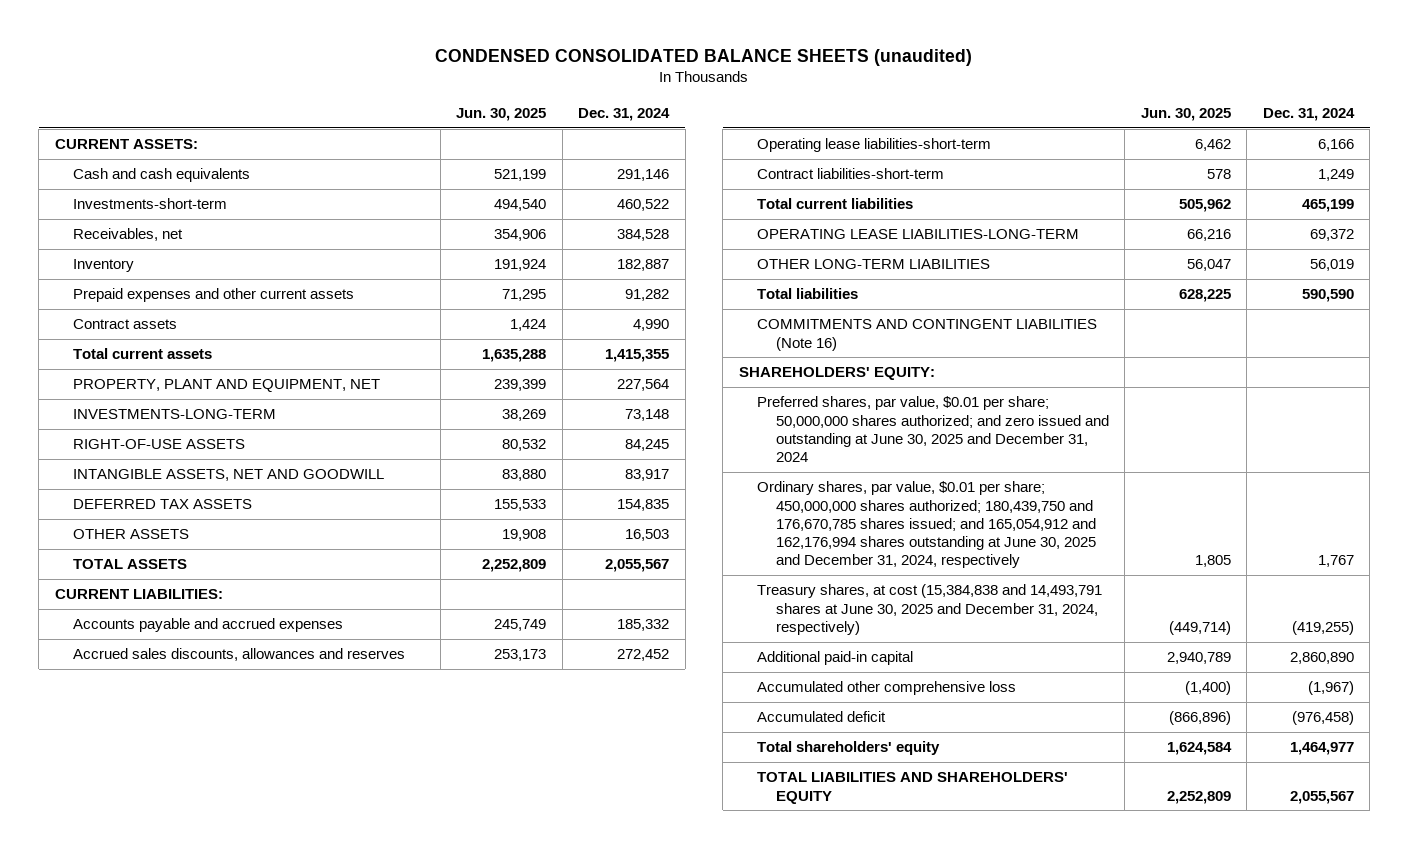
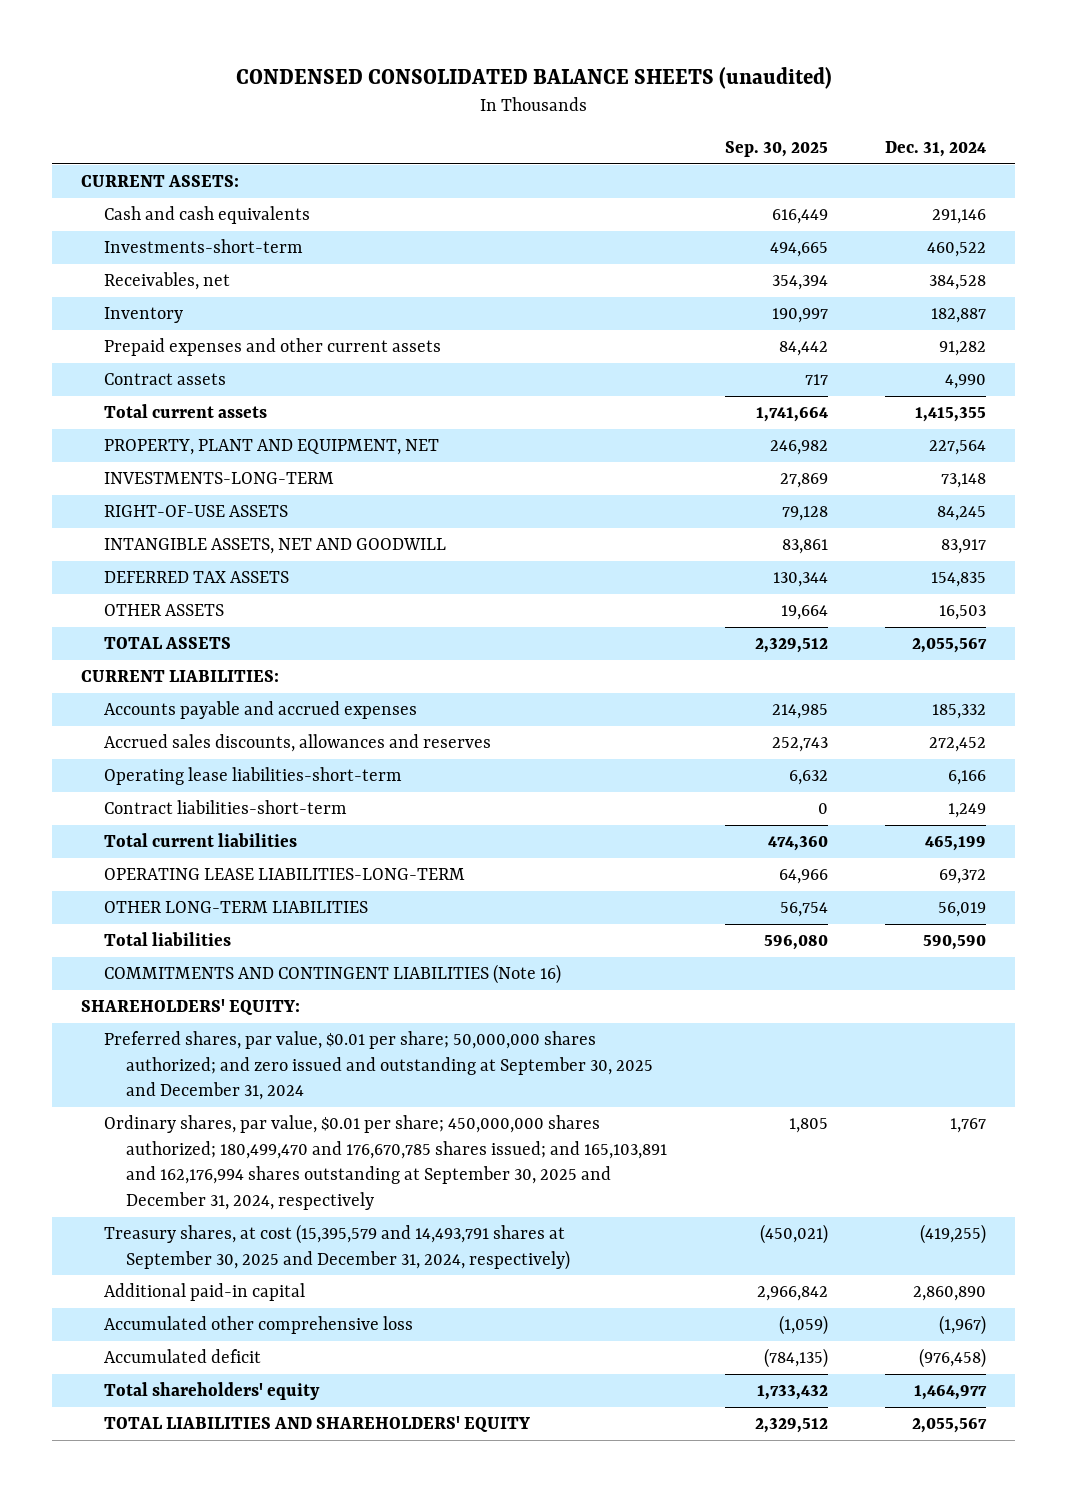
- | Jun. 30, 2025 | Dec. 31, 2024
+ | Sep. 30, 2025 | Dec. 31, 2024
- Preferred shares, par value, $0.01 per share; 50,000,000 shares authorized; and zero issued and outstanding at June 30, 2025 and December 31, 2024
- Ordinary shares, par value, $0.01 per share; 450,000,000 shares authorized; 180,439,750 and 176,670,785 shares issued; and 165,054,912 and 162,176,994 shares outstanding at June 30, 2025 and December 31, 2024, respectively | 1,805 | 1,767
- Treasury shares, at cost (15,384,838 and 14,493,791 shares at June 30, 2025 and December 31, 2024, respectively) | (449,714) | (419,255)
+ Preferred shares, par value, $0.01 per share; 50,000,000 shares authorized; and zero issued and outstanding at September 30, 2025 and December 31, 2024
+ Ordinary shares, par value, $0.01 per share; 450,000,000 shares authorized; 180,499,470 and 176,670,785 shares issued; and 165,103,891 and 162,176,994 shares outstanding at September 30, 2025 and December 31, 2024, respectively | 1,805 | 1,767
+ Treasury shares, at cost (15,395,579 and 14,493,791 shares at September 30, 2025 and December 31, 2024, respectively) | (450,021) | (419,255)

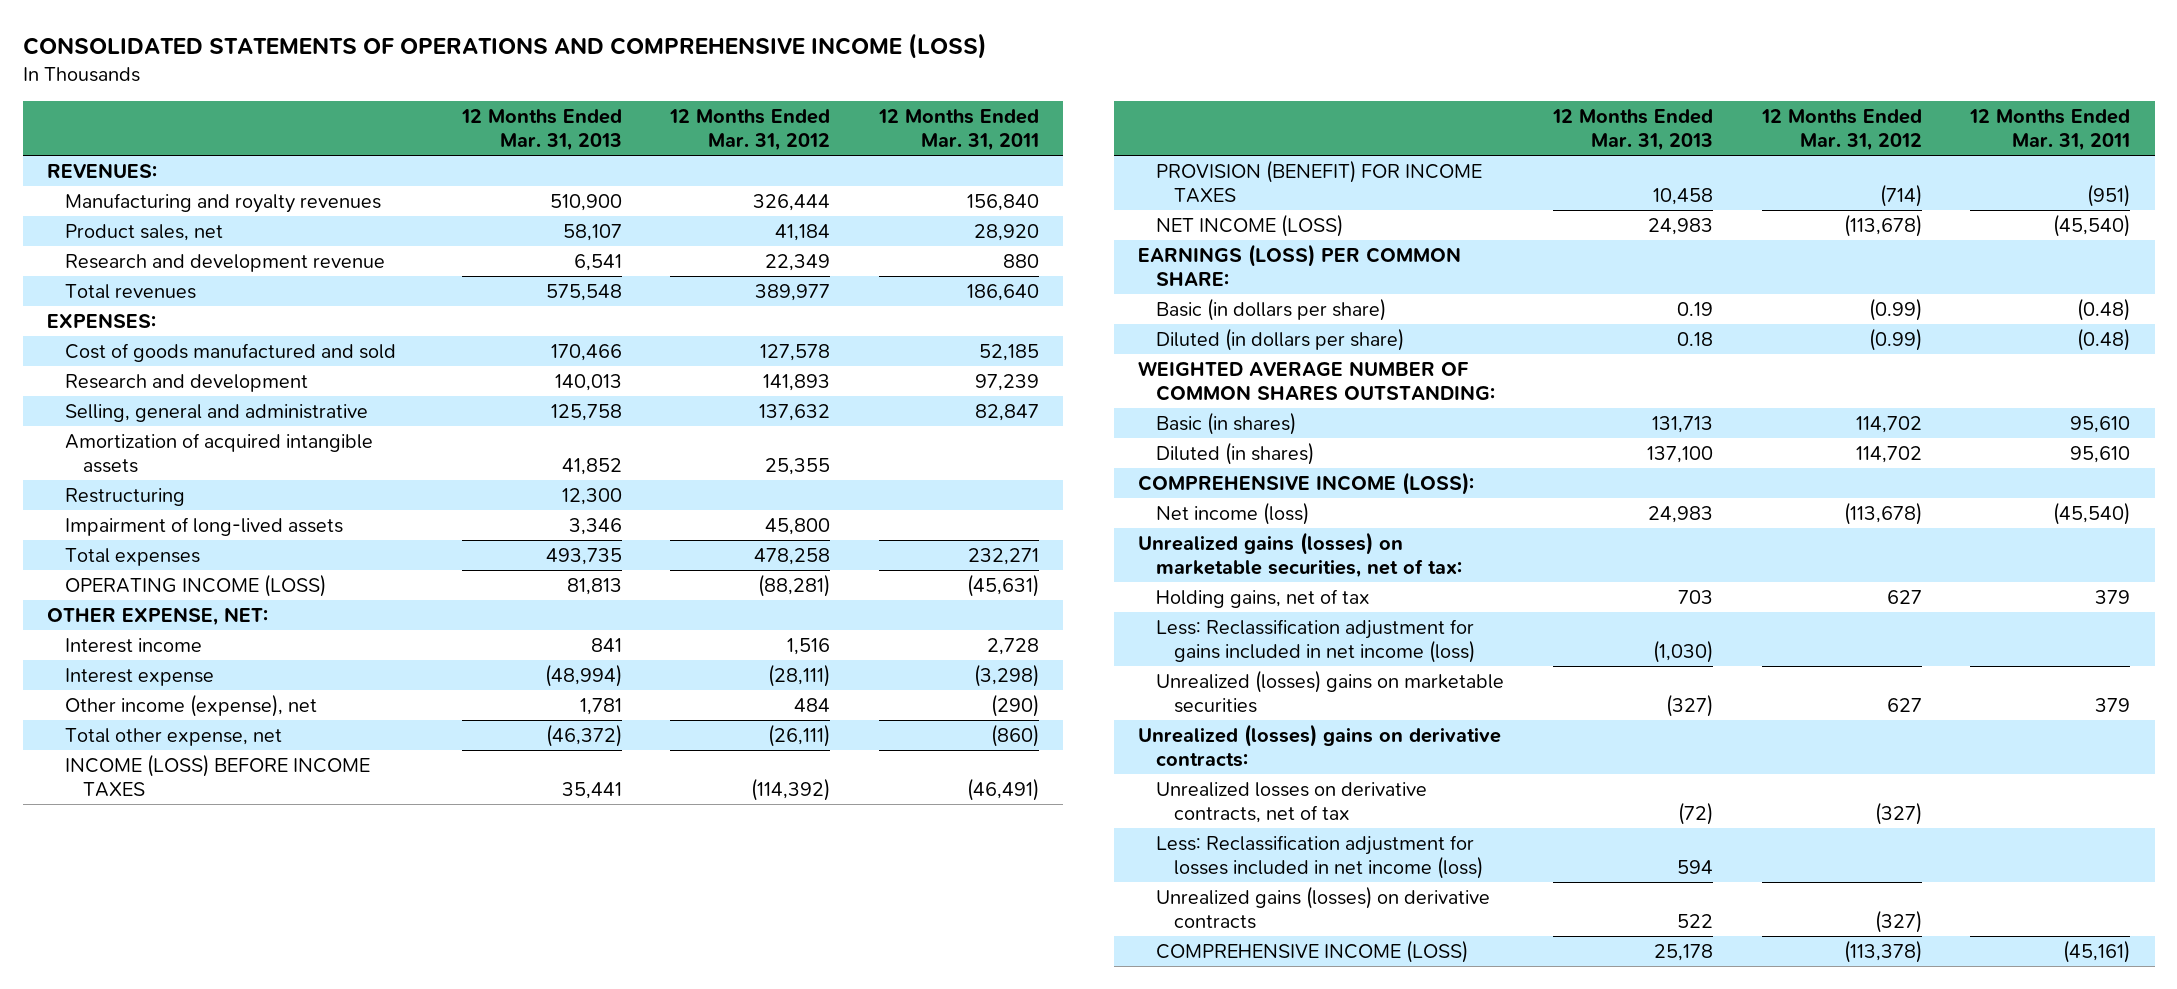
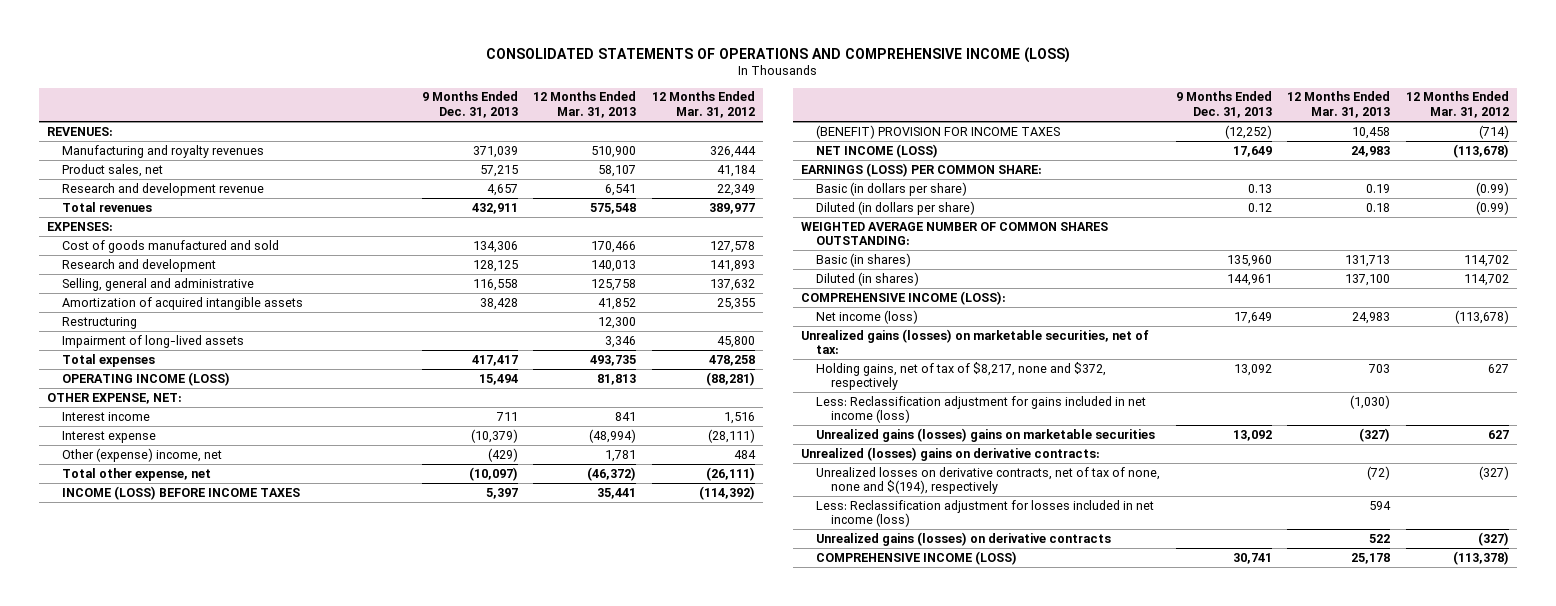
- | 12 Months Ended Mar. 31, 2013 | 12 Months Ended Mar. 31, 2012 | 12 Months Ended Mar. 31, 2011
+ | 9 Months Ended Dec. 31, 2013 | 12 Months Ended Mar. 31, 2013 | 12 Months Ended Mar. 31, 2012
- Other income (expense), net | 1,781 | 484 | (290)
+ Other (expense) income, net | (429) | 1,781 | 484
- PROVISION (BENEFIT) FOR INCOME TAXES | 10,458 | (714) | (951)
+ (BENEFIT) PROVISION FOR INCOME TAXES | (12,252) | 10,458 | (714)
- Holding gains, net of tax | 703 | 627 | 379
+ Holding gains, net of tax of $8,217, none and $372, respectively | 13,092 | 703 | 627
- Unrealized (losses) gains on marketable securities | (327) | 627 | 379
+ Unrealized gains (losses) gains on marketable securities | 13,092 | (327) | 627
- Unrealized losses on derivative contracts, net of tax | (72) | (327) |
+ Unrealized losses on derivative contracts, net of tax of none, none and $(194), respectively | | (72) | (327)

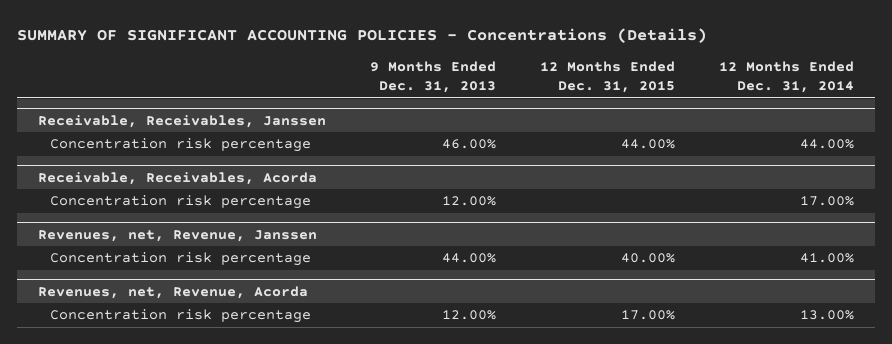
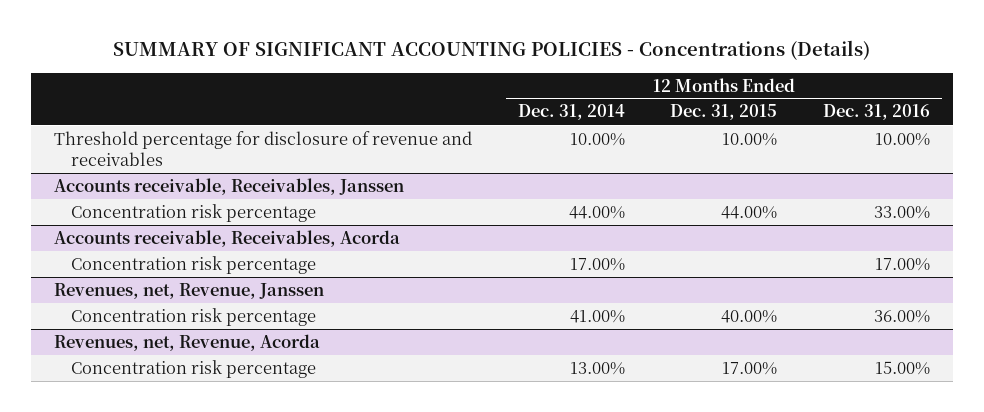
- | 9 Months Ended Dec. 31, 2013 | 12 Months Ended Dec. 31, 2015 | 12 Months Ended Dec. 31, 2014
+ | 12 Months Ended Dec. 31, 2014 | 12 Months Ended Dec. 31, 2015 | 12 Months Ended Dec. 31, 2016
- Receivable, Receivables, Janssen
+ Threshold percentage for disclosure of revenue and receivables | 10.00% | 10.00% | 10.00%
+ Accounts receivable, Receivables, Janssen
- Receivable, Receivables, Acorda
+ Accounts receivable, Receivables, Acorda

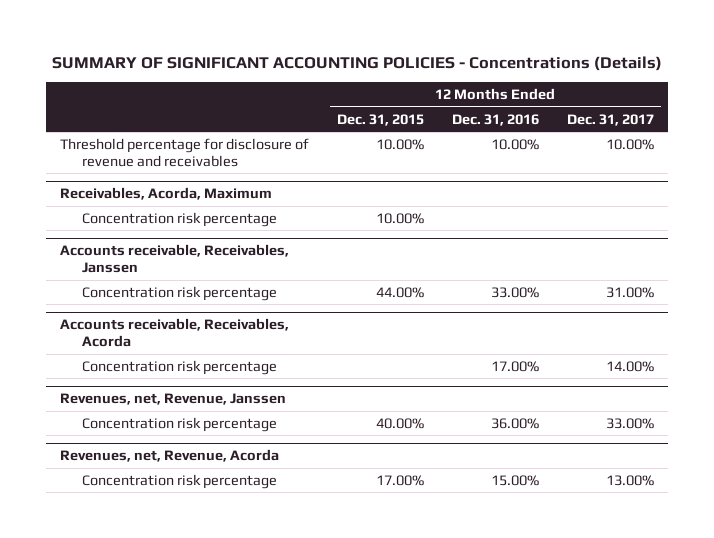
- | 12 Months Ended Dec. 31, 2014 | 12 Months Ended Dec. 31, 2015 | 12 Months Ended Dec. 31, 2016
+ | 12 Months Ended Dec. 31, 2015 | 12 Months Ended Dec. 31, 2016 | 12 Months Ended Dec. 31, 2017
+ Receivables, Acorda, Maximum
+ Concentration risk percentage | 10.00% | |

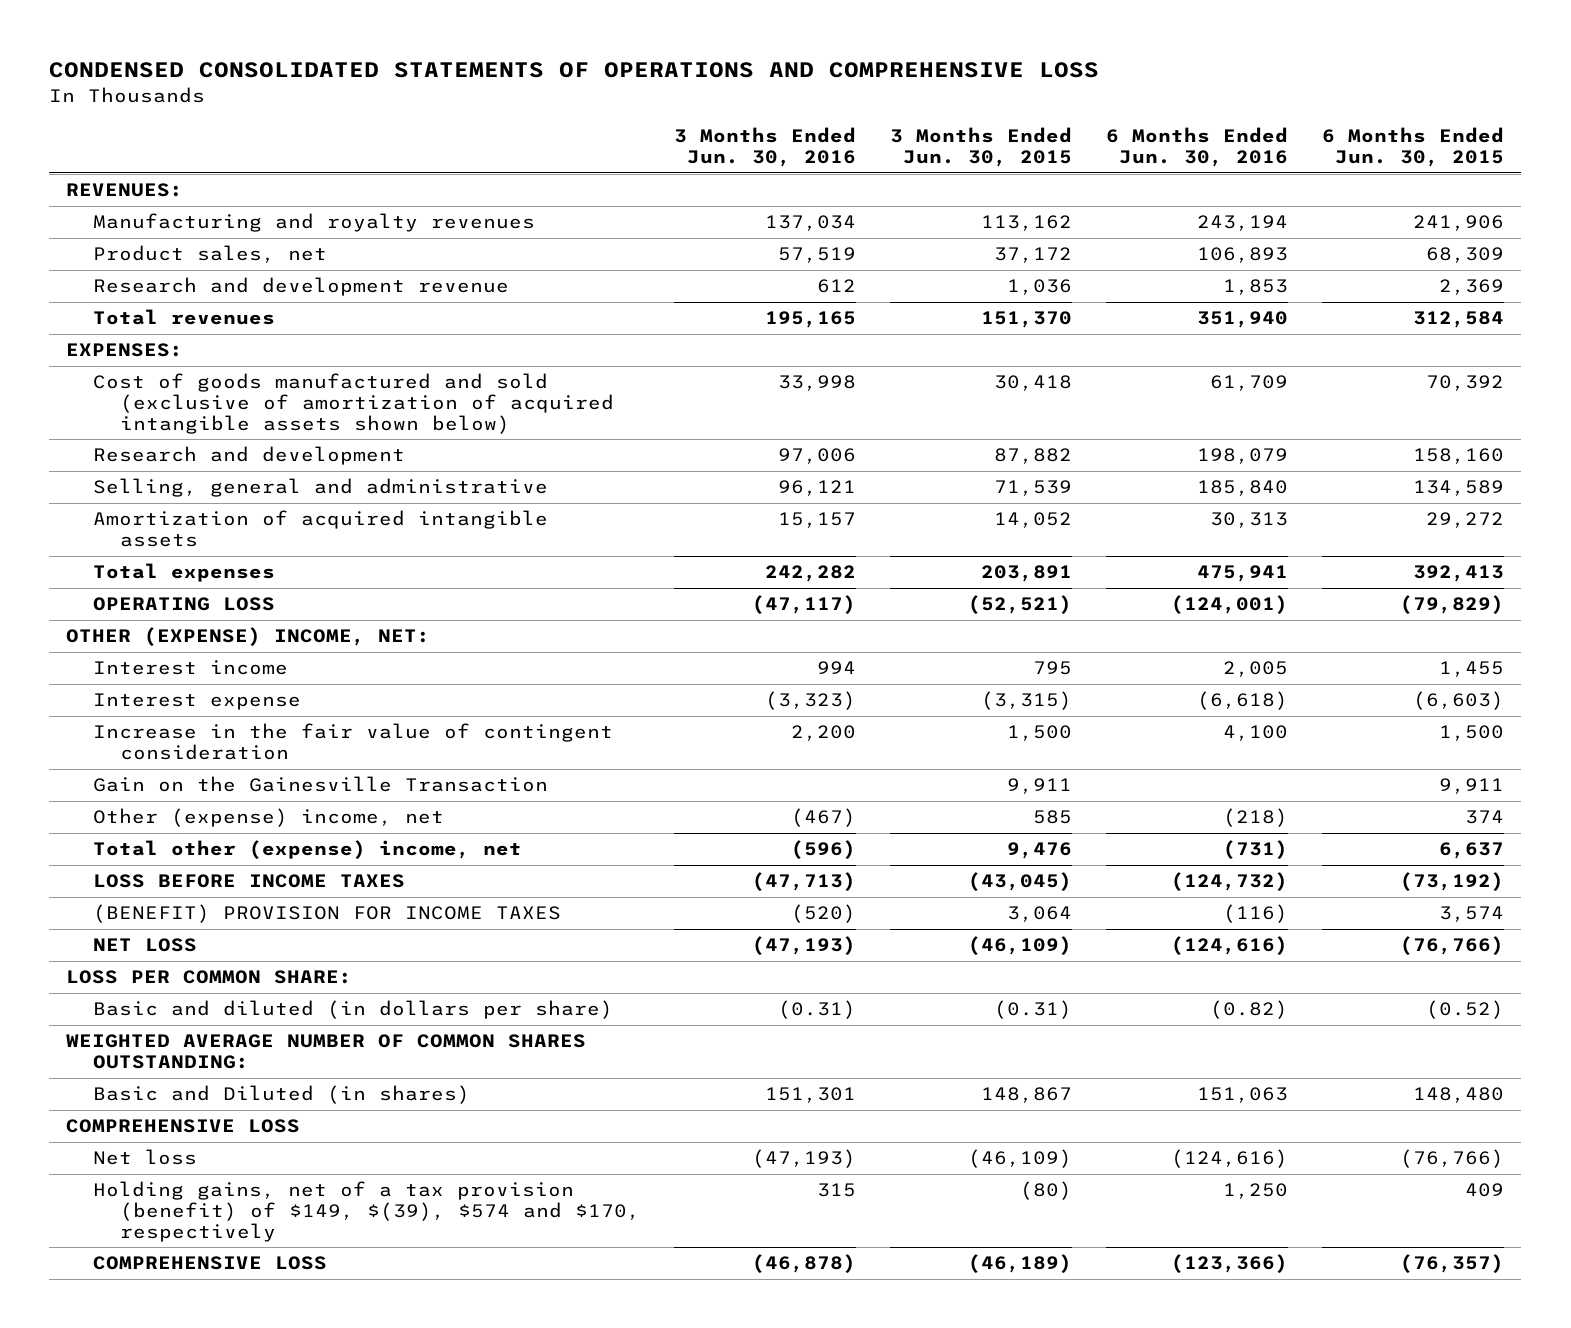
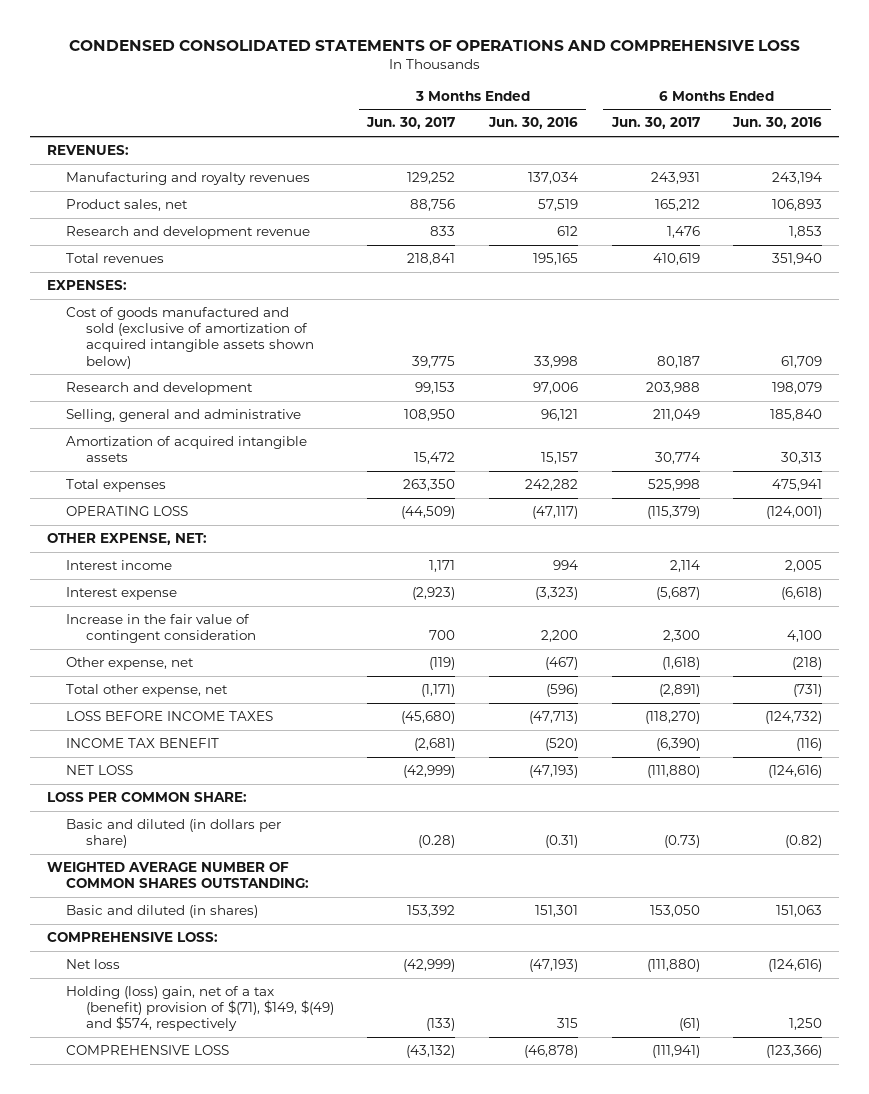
- | 3 Months Ended Jun. 30, 2016 | 3 Months Ended Jun. 30, 2015 | 6 Months Ended Jun. 30, 2016 | 6 Months Ended Jun. 30, 2015
+ | 3 Months Ended Jun. 30, 2017 | 3 Months Ended Jun. 30, 2016 | 6 Months Ended Jun. 30, 2017 | 6 Months Ended Jun. 30, 2016
- OTHER (EXPENSE) INCOME, NET:
+ OTHER EXPENSE, NET:
- Gain on the Gainesville Transaction | | 9,911 | | 9,911
- Other (expense) income, net | (467) | 585 | (218) | 374
- Total other (expense) income, net | (596) | 9,476 | (731) | 6,637
+ Other expense, net | (119) | (467) | (1,618) | (218)
+ Total other expense, net | (1,171) | (596) | (2,891) | (731)
- (BENEFIT) PROVISION FOR INCOME TAXES | (520) | 3,064 | (116) | 3,574
+ INCOME TAX BENEFIT | (2,681) | (520) | (6,390) | (116)
- Basic and Diluted (in shares) | 151,301 | 148,867 | 151,063 | 148,480
- COMPREHENSIVE LOSS
+ Basic and diluted (in shares) | 153,392 | 151,301 | 153,050 | 151,063
+ COMPREHENSIVE LOSS:
- Holding gains, net of a tax provision (benefit) of $149, $(39), $574 and $170, respectively | 315 | (80) | 1,250 | 409
+ Holding (loss) gain, net of a tax (benefit) provision of $(71), $149, $(49) and $574, respectively | (133) | 315 | (61) | 1,250

